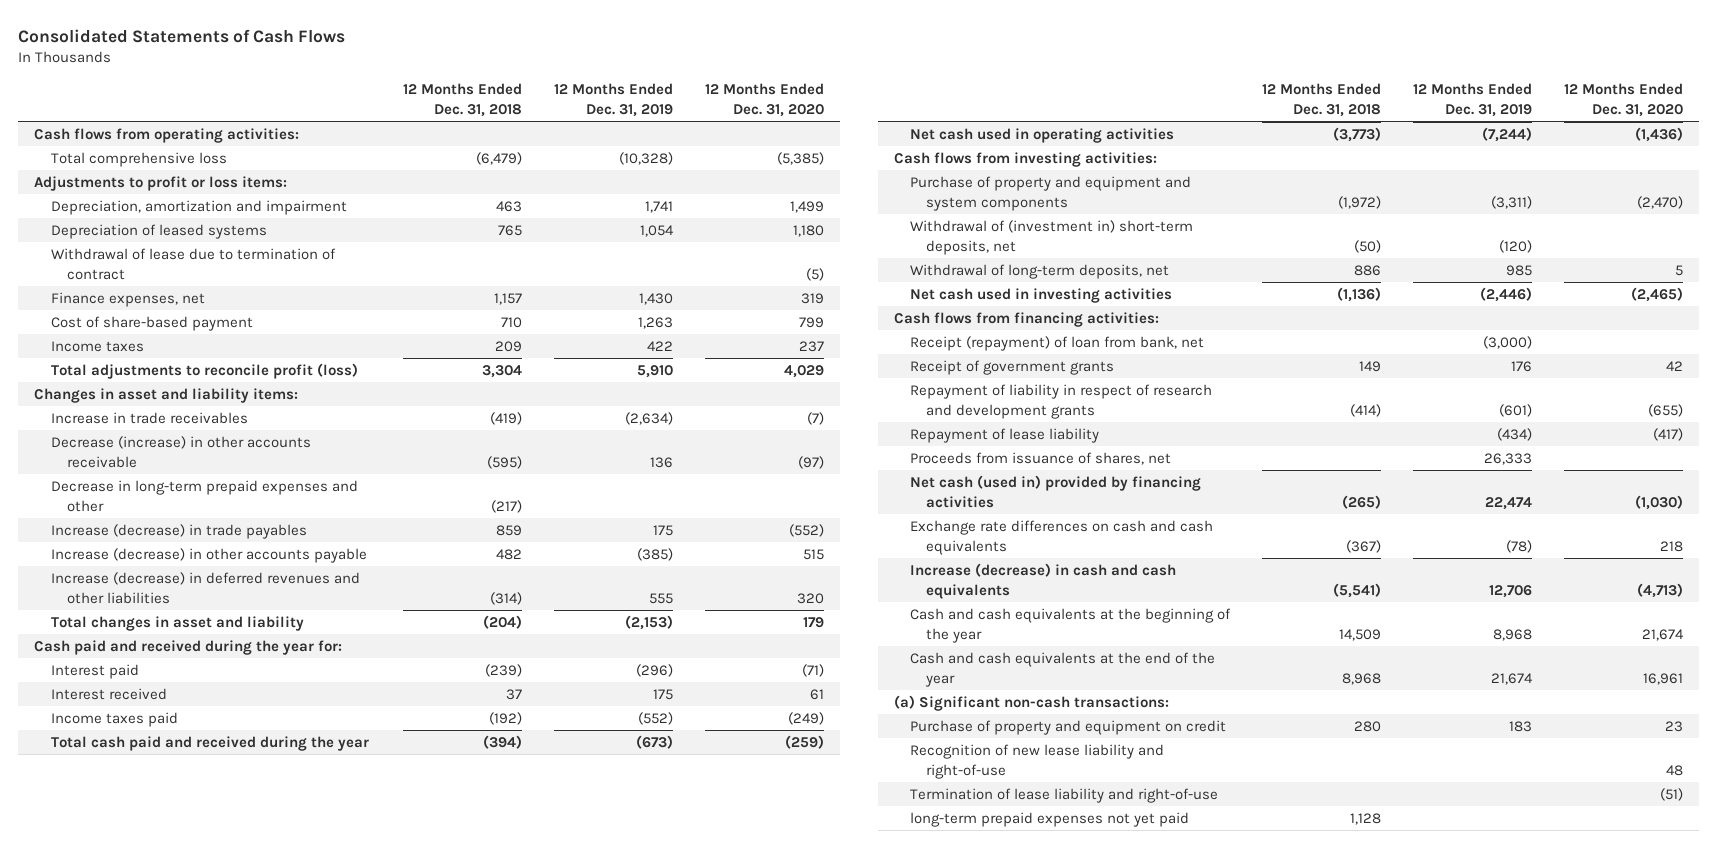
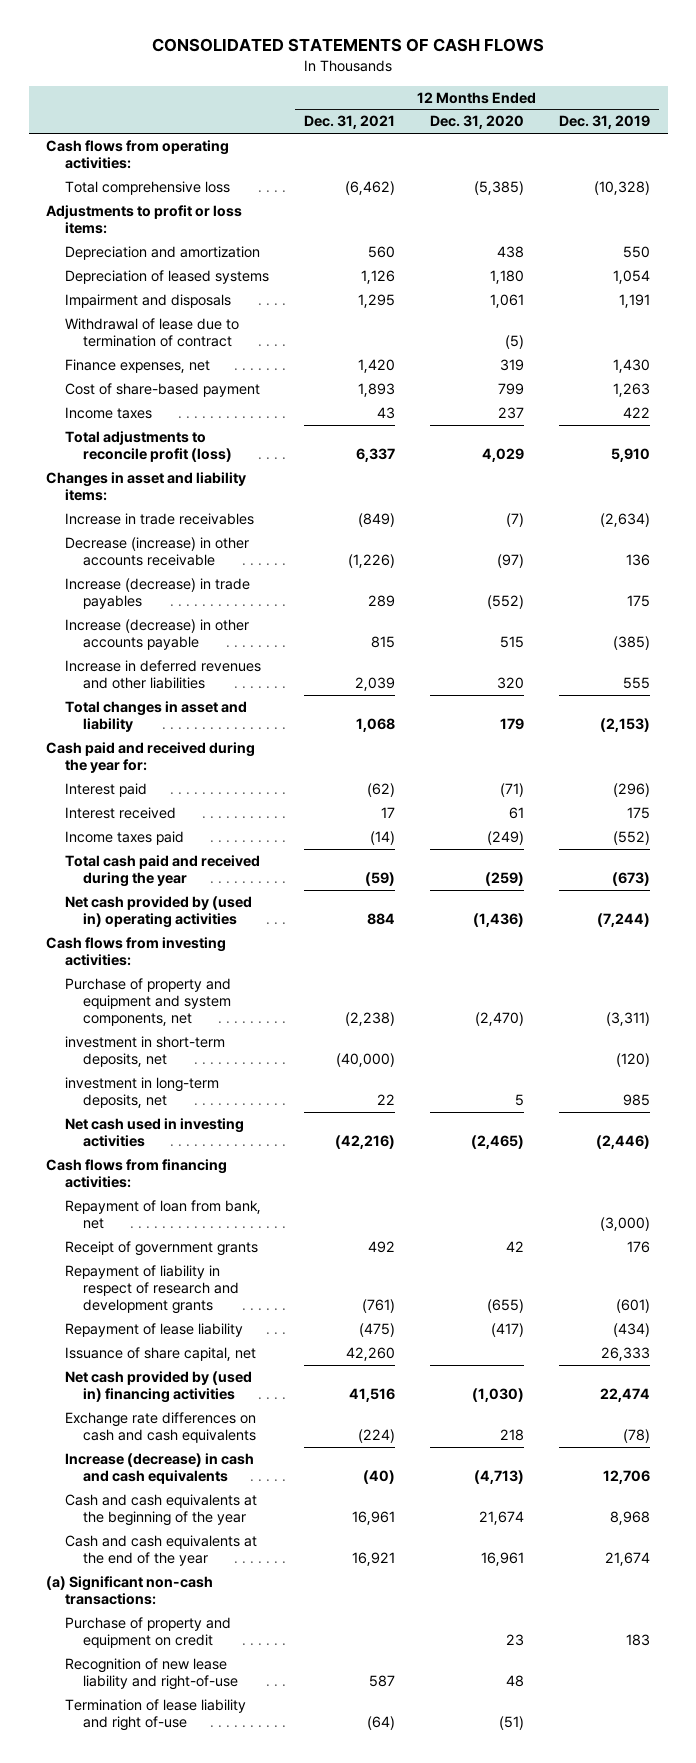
- Consolidated Statements of Cash Flows
+ CONSOLIDATED STATEMENTS OF CASH FLOWS
- | 12 Months Ended Dec. 31, 2018 | 12 Months Ended Dec. 31, 2019 | 12 Months Ended Dec. 31, 2020
+ | 12 Months Ended Dec. 31, 2021 | 12 Months Ended Dec. 31, 2020 | 12 Months Ended Dec. 31, 2019
- Depreciation, amortization and impairment | 463 | 1,741 | 1,499
+ Depreciation and amortization | 560 | 438 | 550
+ Impairment and disposals | 1,295 | 1,061 | 1,191
- Decrease in long-term prepaid expenses and other | (217) | |
- Increase (decrease) in deferred revenues and other liabilities | (314) | 555 | 320
+ Increase in deferred revenues and other liabilities | 2,039 | 320 | 555
- Net cash used in operating activities | (3,773) | (7,244) | (1,436)
+ Net cash provided by (used in) operating activities | 884 | (1,436) | (7,244)
- Purchase of property and equipment and system components | (1,972) | (3,311) | (2,470)
- Withdrawal of (investment in) short-term deposits, net | (50) | (120) |
- Withdrawal of long-term deposits, net | 886 | 985 | 5
+ Purchase of property and equipment and system components, net | (2,238) | (2,470) | (3,311)
+ investment in short-term deposits, net | (40,000) | | (120)
+ investment in long-term deposits, net | 22 | 5 | 985
- Receipt (repayment) of loan from bank, net | | (3,000) |
+ Repayment of loan from bank, net | | | (3,000)
- Proceeds from issuance of shares, net | | 26,333 |
- Net cash (used in) provided by financing activities | (265) | 22,474 | (1,030)
+ Issuance of share capital, net | 42,260 | | 26,333
+ Net cash provided by (used in) financing activities | 41,516 | (1,030) | 22,474
- Termination of lease liability and right-of-use | | | (51)
- long-term prepaid expenses not yet paid | 1,128 | |
+ Termination of lease liability and right of-use | (64) | (51) |

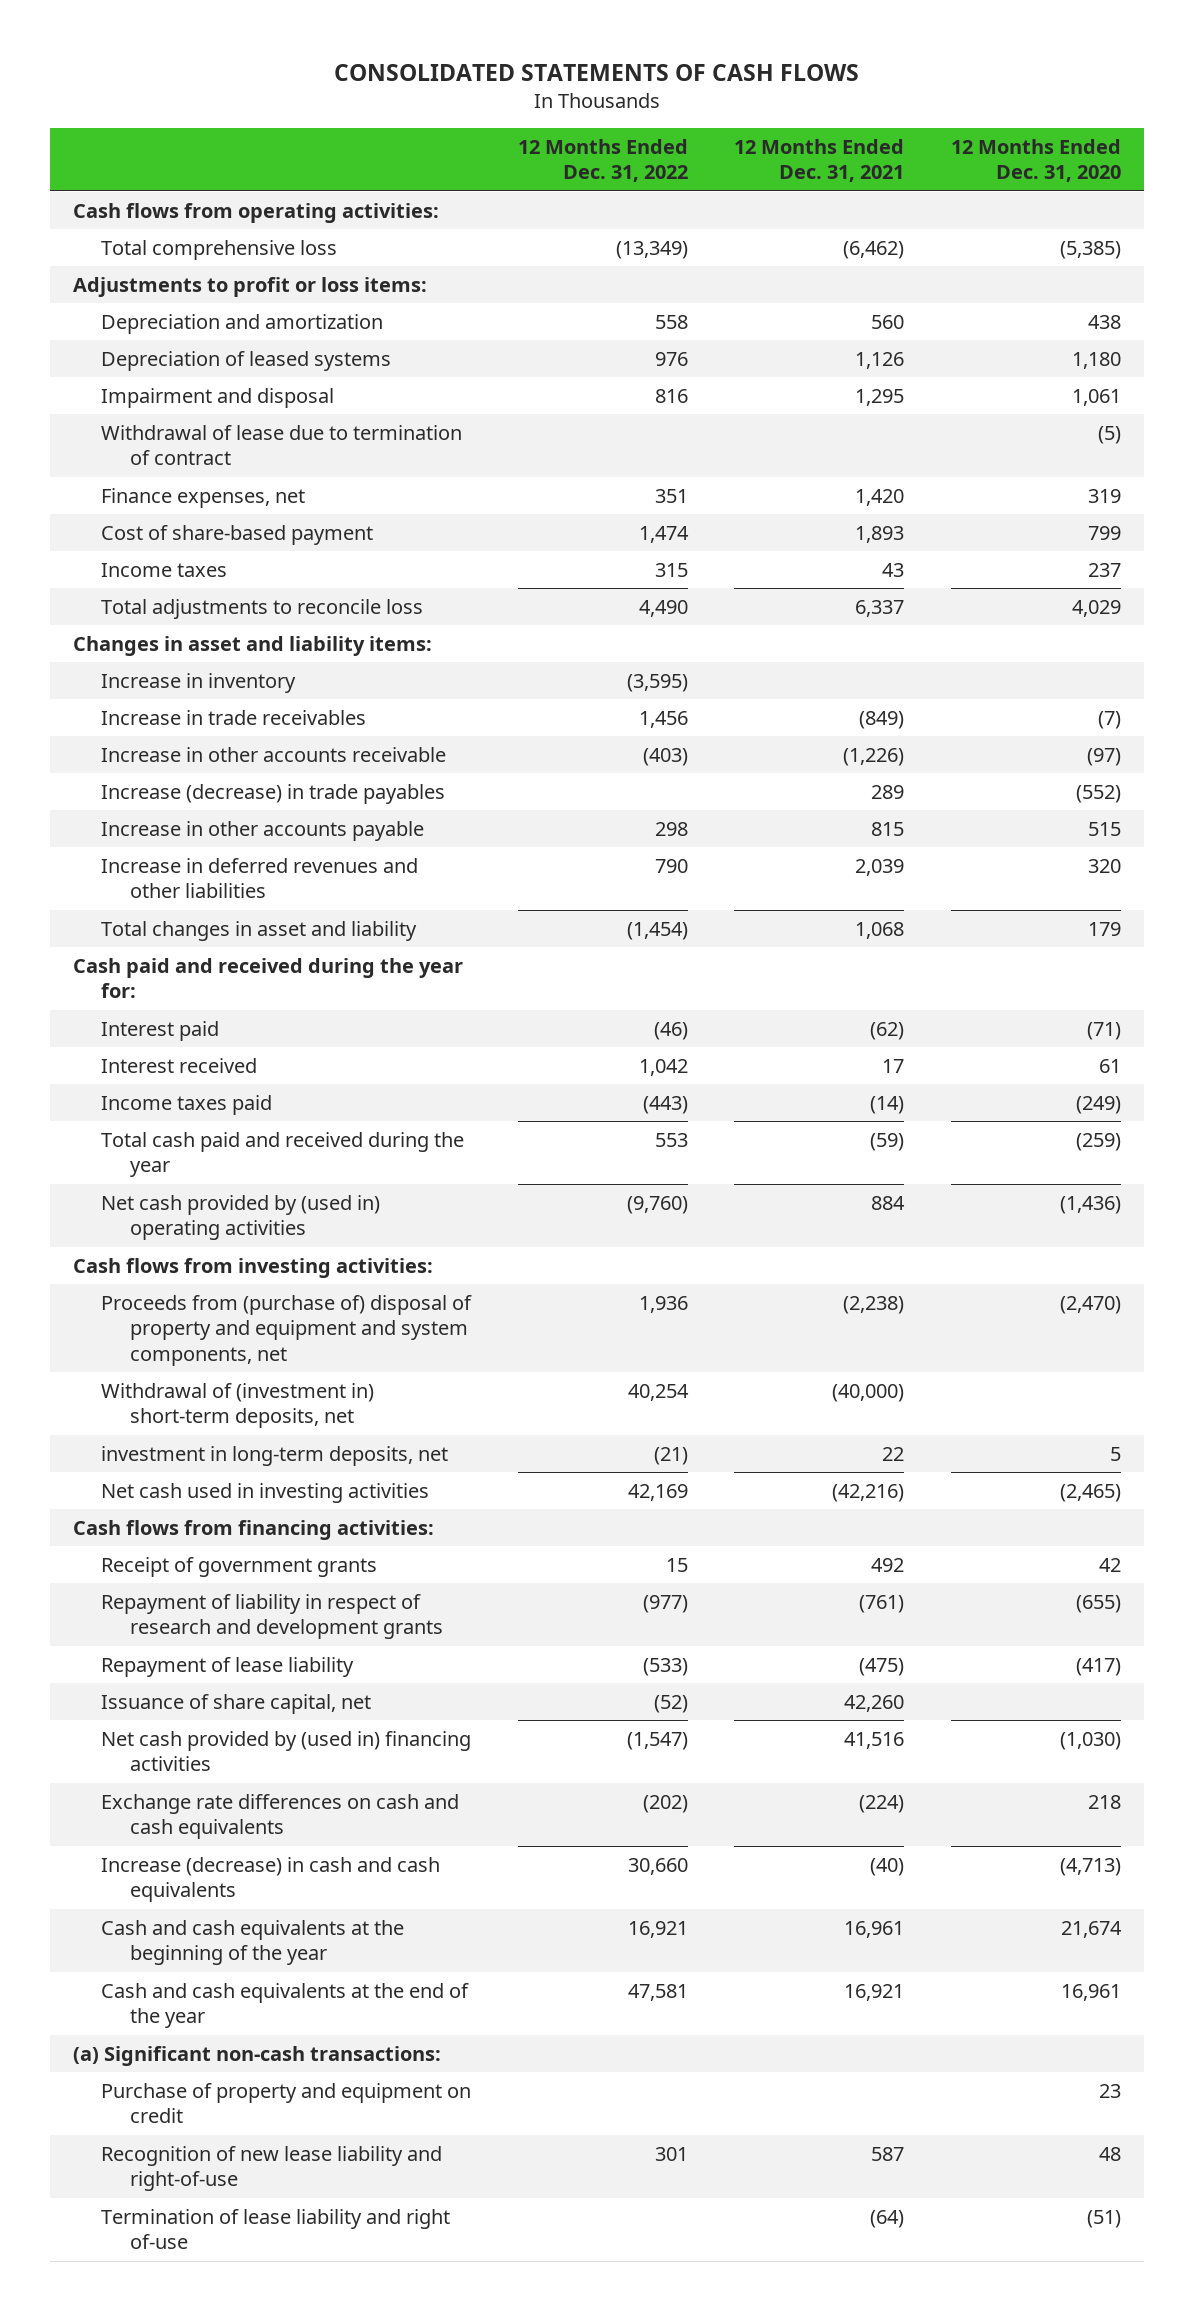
- | 12 Months Ended Dec. 31, 2021 | 12 Months Ended Dec. 31, 2020 | 12 Months Ended Dec. 31, 2019
+ | 12 Months Ended Dec. 31, 2022 | 12 Months Ended Dec. 31, 2021 | 12 Months Ended Dec. 31, 2020
- Impairment and disposals | 1,295 | 1,061 | 1,191
+ Impairment and disposal | 816 | 1,295 | 1,061
- Total adjustments to reconcile profit (loss) | 6,337 | 4,029 | 5,910
+ Total adjustments to reconcile loss | 4,490 | 6,337 | 4,029
+ Increase in inventory | (3,595) | |
- Decrease (increase) in other accounts receivable | (1,226) | (97) | 136
+ Increase in other accounts receivable | (403) | (1,226) | (97)
- Increase (decrease) in other accounts payable | 815 | 515 | (385)
+ Increase in other accounts payable | 298 | 815 | 515
- Purchase of property and equipment and system components, net | (2,238) | (2,470) | (3,311)
- investment in short-term deposits, net | (40,000) | | (120)
+ Proceeds from (purchase of) disposal of property and equipment and system components, net | 1,936 | (2,238) | (2,470)
+ Withdrawal of (investment in) short-term deposits, net | 40,254 | (40,000) |
- Repayment of loan from bank, net | | | (3,000)

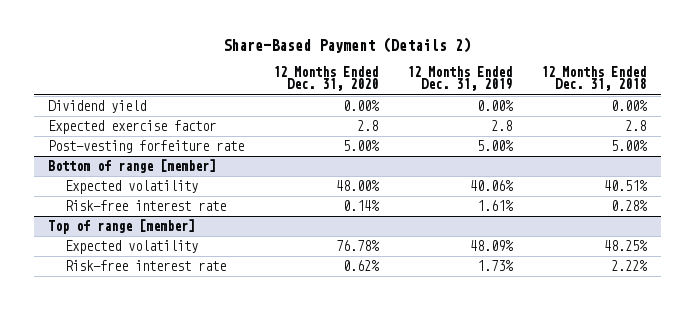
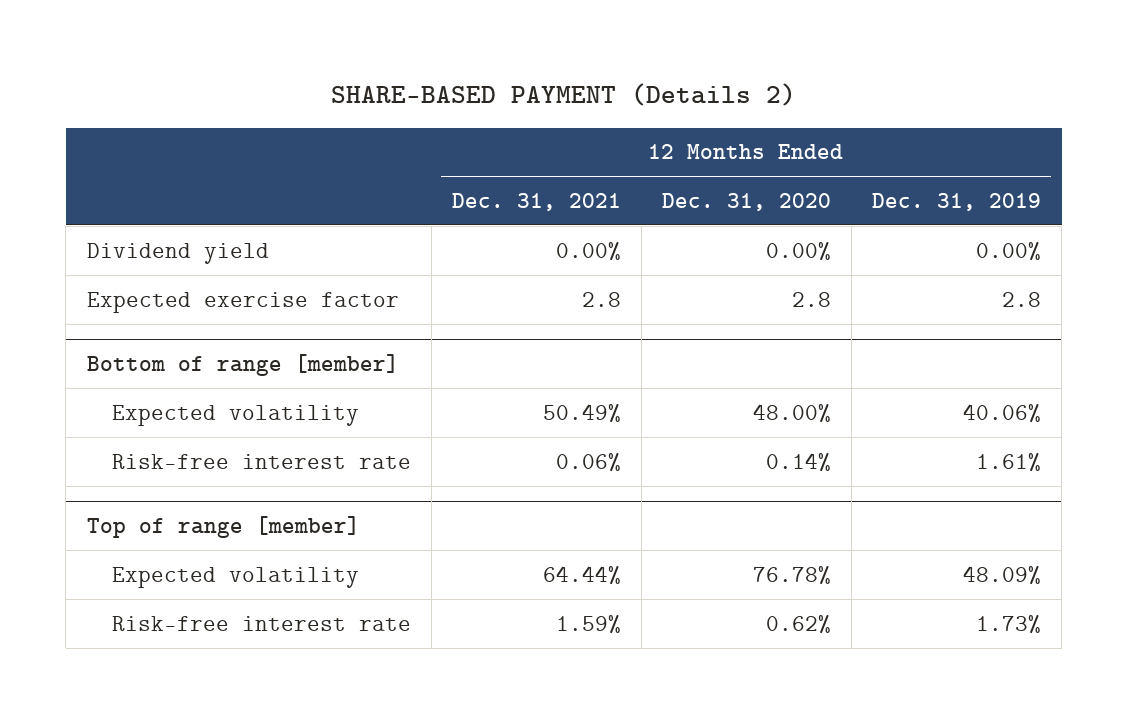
- Share-Based Payment (Details 2)
+ SHARE-BASED PAYMENT (Details 2)
- | 12 Months Ended Dec. 31, 2020 | 12 Months Ended Dec. 31, 2019 | 12 Months Ended Dec. 31, 2018
+ | 12 Months Ended Dec. 31, 2021 | 12 Months Ended Dec. 31, 2020 | 12 Months Ended Dec. 31, 2019
- Post-vesting forfeiture rate | 5.00% | 5.00% | 5.00%

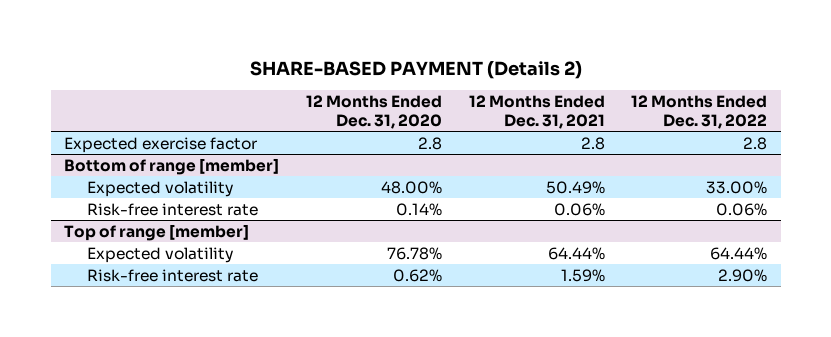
- | 12 Months Ended Dec. 31, 2021 | 12 Months Ended Dec. 31, 2020 | 12 Months Ended Dec. 31, 2019
+ | 12 Months Ended Dec. 31, 2020 | 12 Months Ended Dec. 31, 2021 | 12 Months Ended Dec. 31, 2022
- Dividend yield | 0.00% | 0.00% | 0.00%

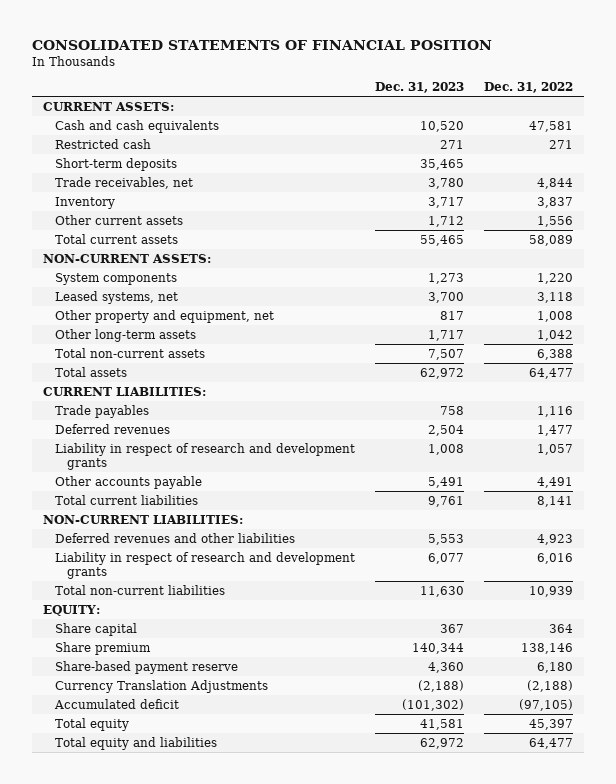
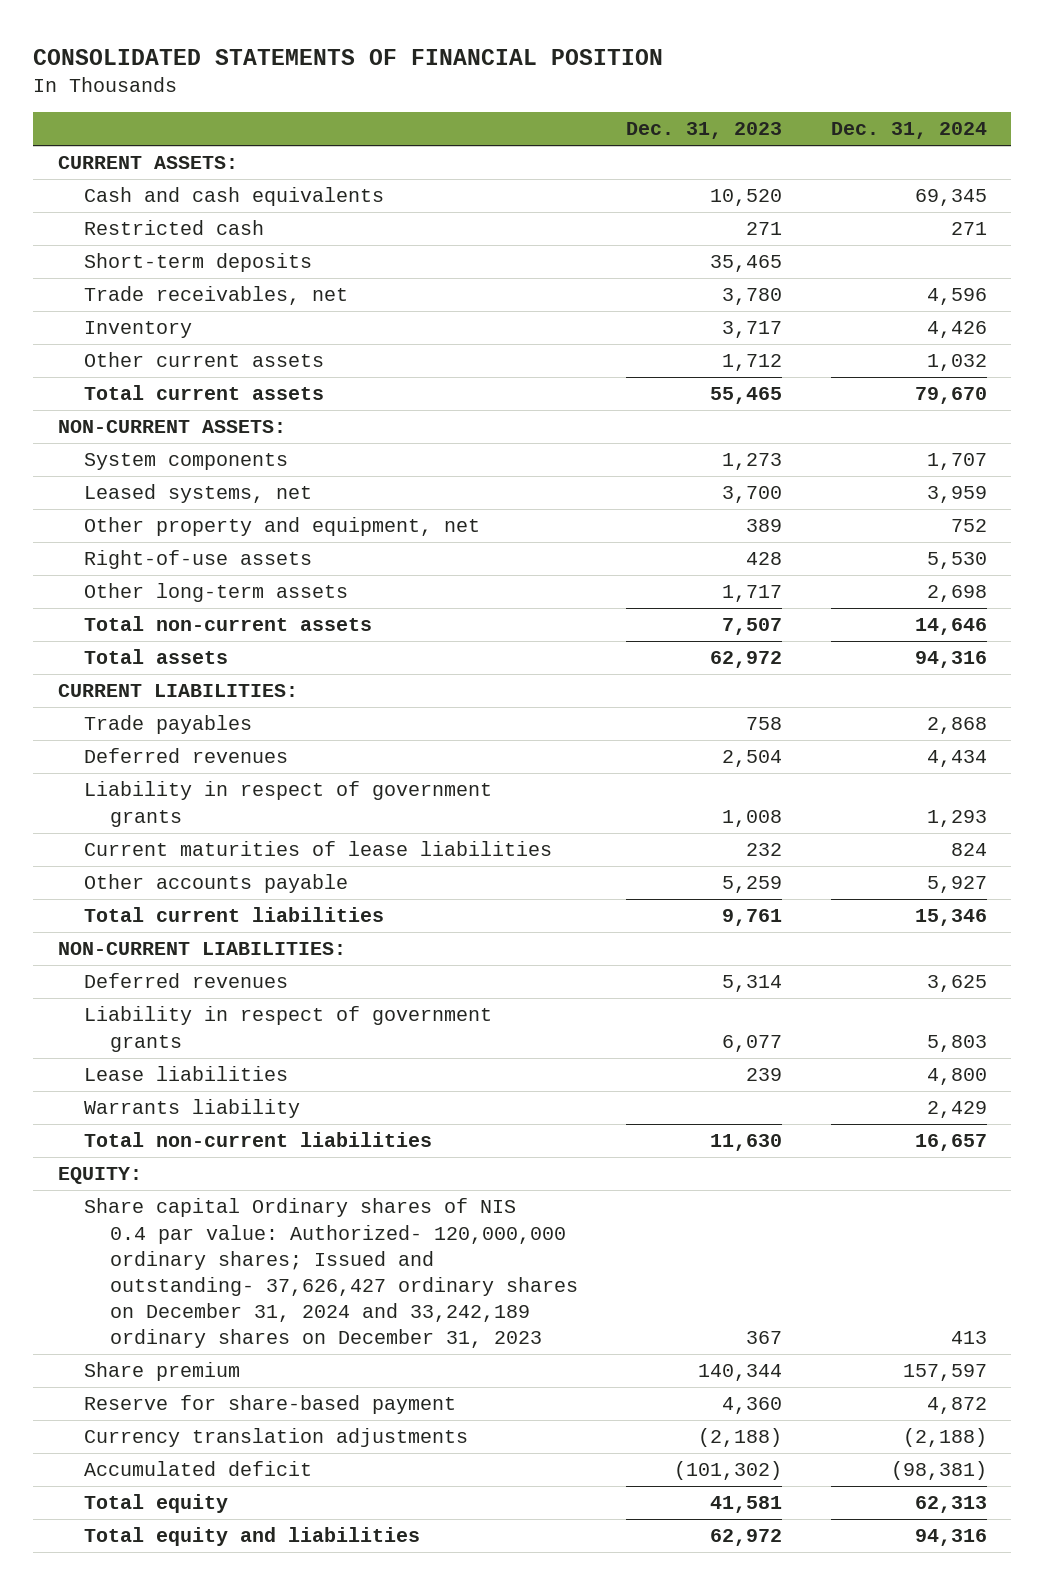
- | Dec. 31, 2023 | Dec. 31, 2022
+ | Dec. 31, 2023 | Dec. 31, 2024
- Other property and equipment, net | 817 | 1,008
+ Other property and equipment, net | 389 | 752
+ Right-of-use assets | 428 | 5,530
- Liability in respect of research and development grants | 1,008 | 1,057
- Other accounts payable | 5,491 | 4,491
+ Liability in respect of government grants | 1,008 | 1,293
+ Current maturities of lease liabilities | 232 | 824
+ Other accounts payable | 5,259 | 5,927
- Deferred revenues and other liabilities | 5,553 | 4,923
- Liability in respect of research and development grants | 6,077 | 6,016
+ Deferred revenues | 5,314 | 3,625
+ Liability in respect of government grants | 6,077 | 5,803
+ Lease liabilities | 239 | 4,800
+ Warrants liability | | 2,429
- Share capital | 367 | 364
+ Share capital Ordinary shares of NIS 0.4 par value: Authorized- 120,000,000 ordinary shares; Issued and outstanding- 37,626,427 ordinary shares on December 31, 2024 and 33,242,189 ordinary shares on December 31, 2023 | 367 | 413
- Share-based payment reserve | 4,360 | 6,180
- Currency Translation Adjustments | (2,188) | (2,188)
+ Reserve for share-based payment | 4,360 | 4,872
+ Currency translation adjustments | (2,188) | (2,188)

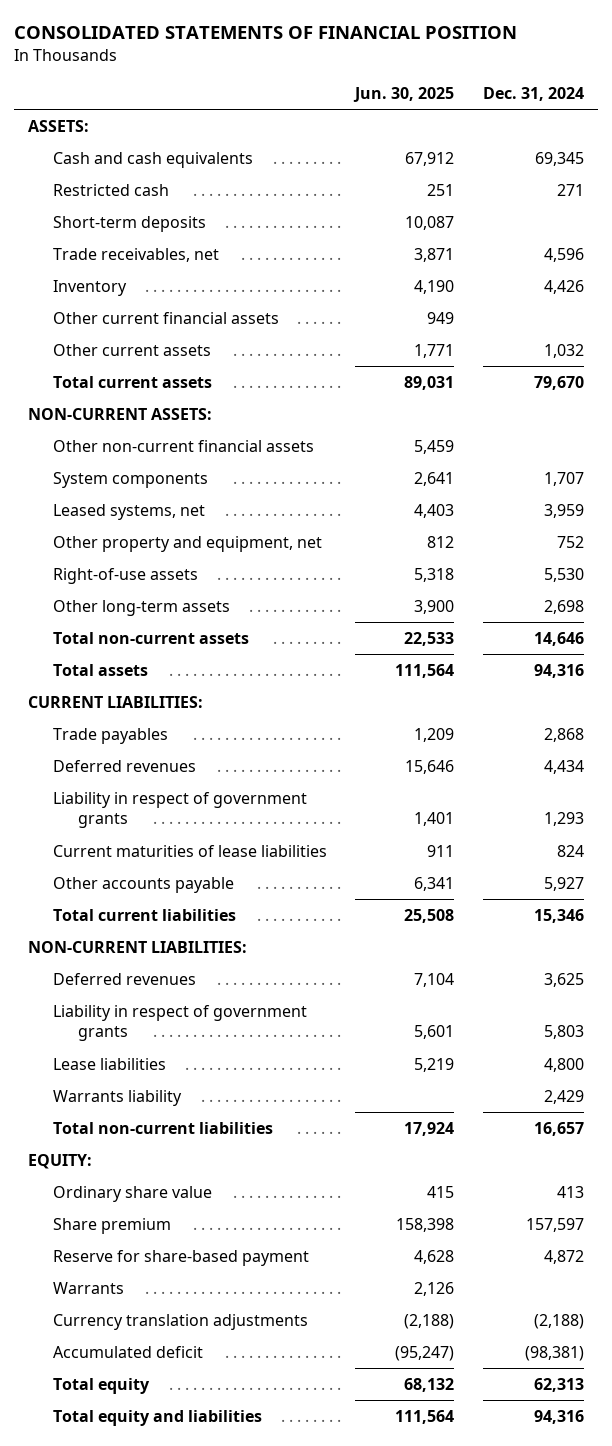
- | Dec. 31, 2023 | Dec. 31, 2024
+ | Jun. 30, 2025 | Dec. 31, 2024
- CURRENT ASSETS:
+ ASSETS:
+ Other current financial assets | 949 |
+ Other non-current financial assets | 5,459 |
- Share capital Ordinary shares of NIS 0.4 par value: Authorized- 120,000,000 ordinary shares; Issued and outstanding- 37,626,427 ordinary shares on December 31, 2024 and 33,242,189 ordinary shares on December 31, 2023 | 367 | 413
+ Ordinary share value | 415 | 413
+ Warrants | 2,126 |

